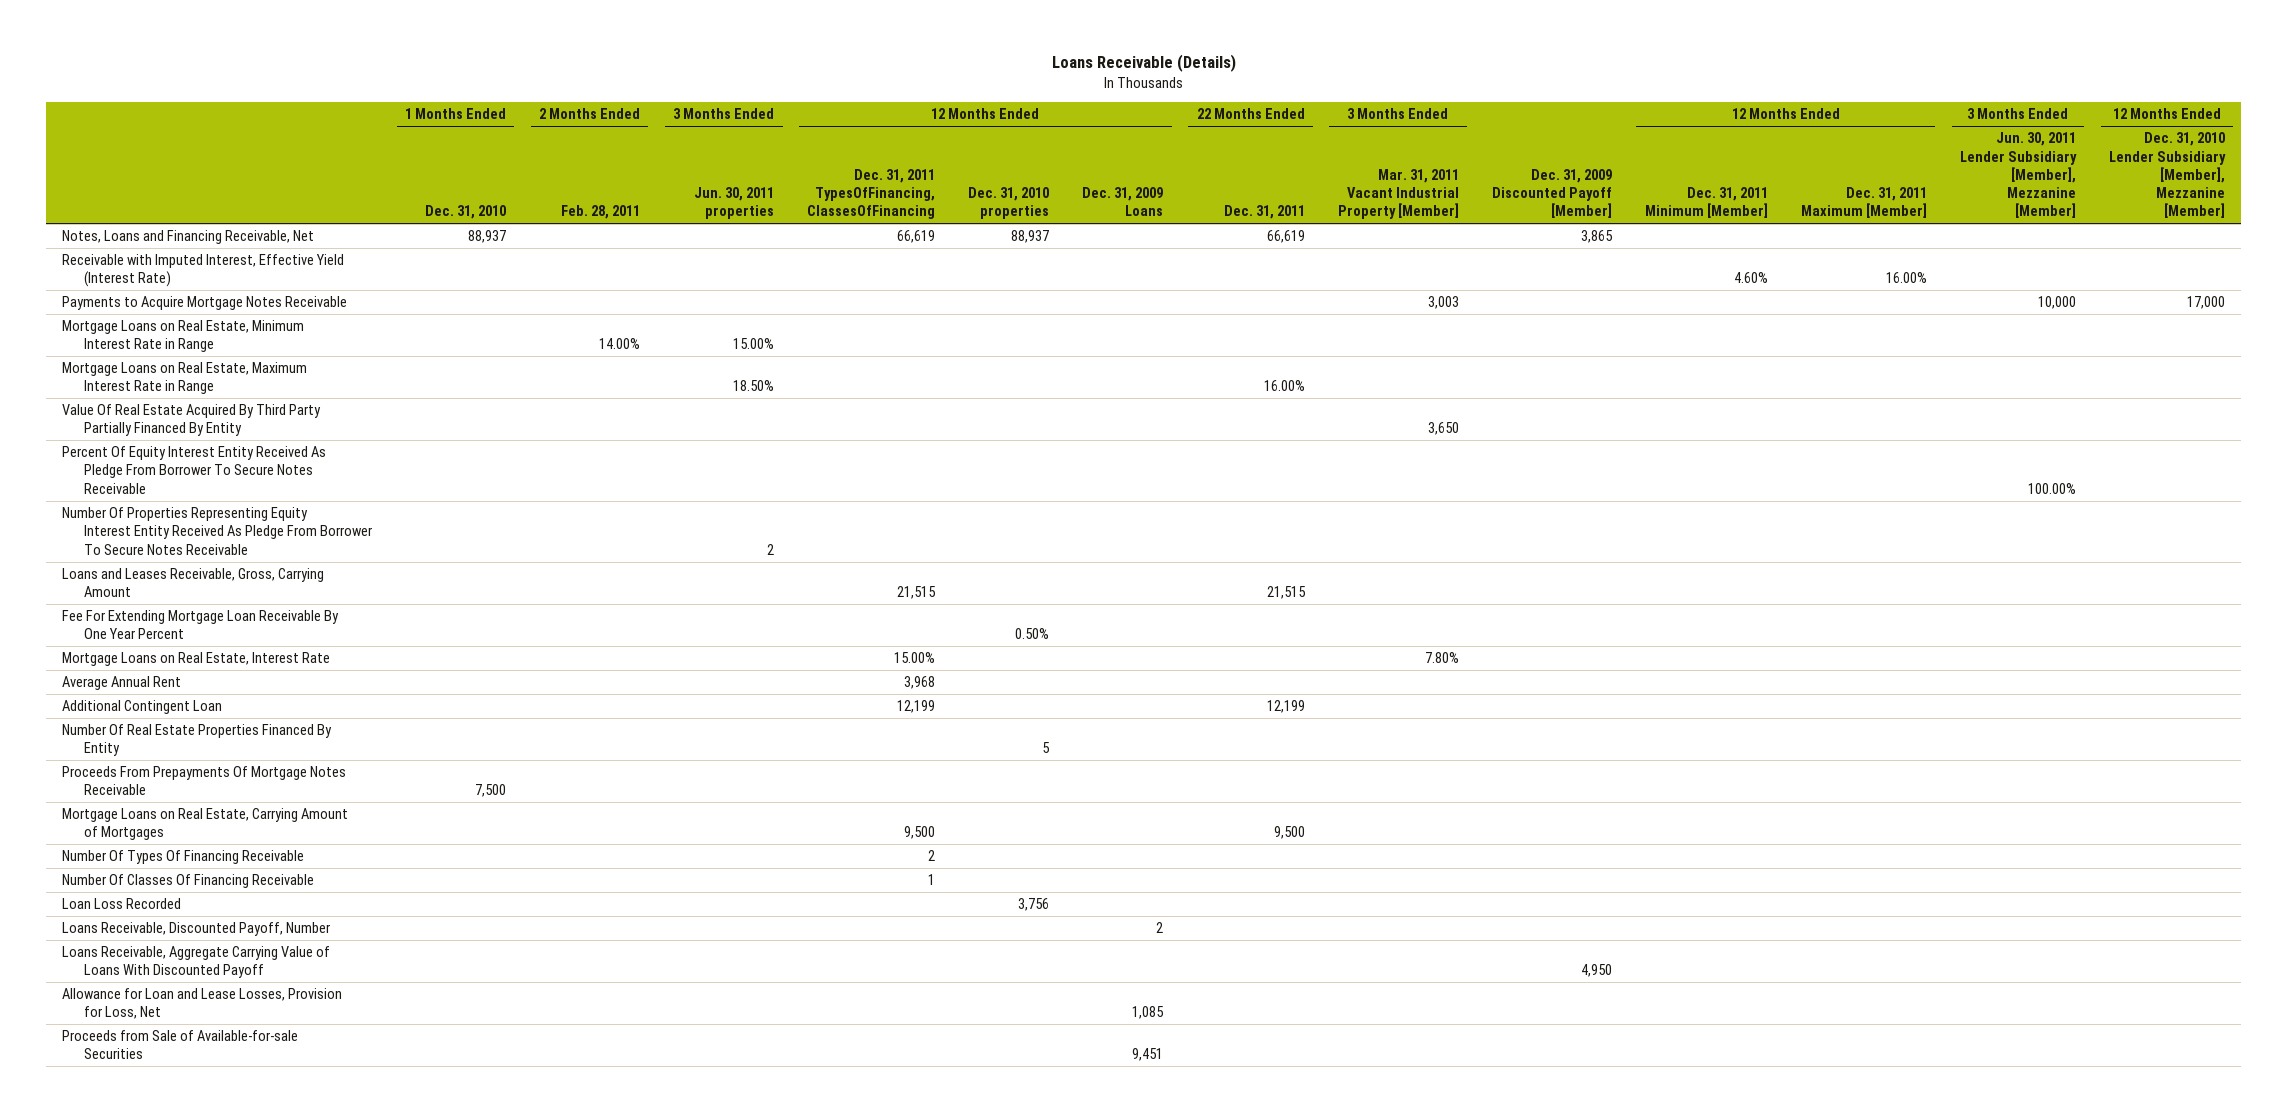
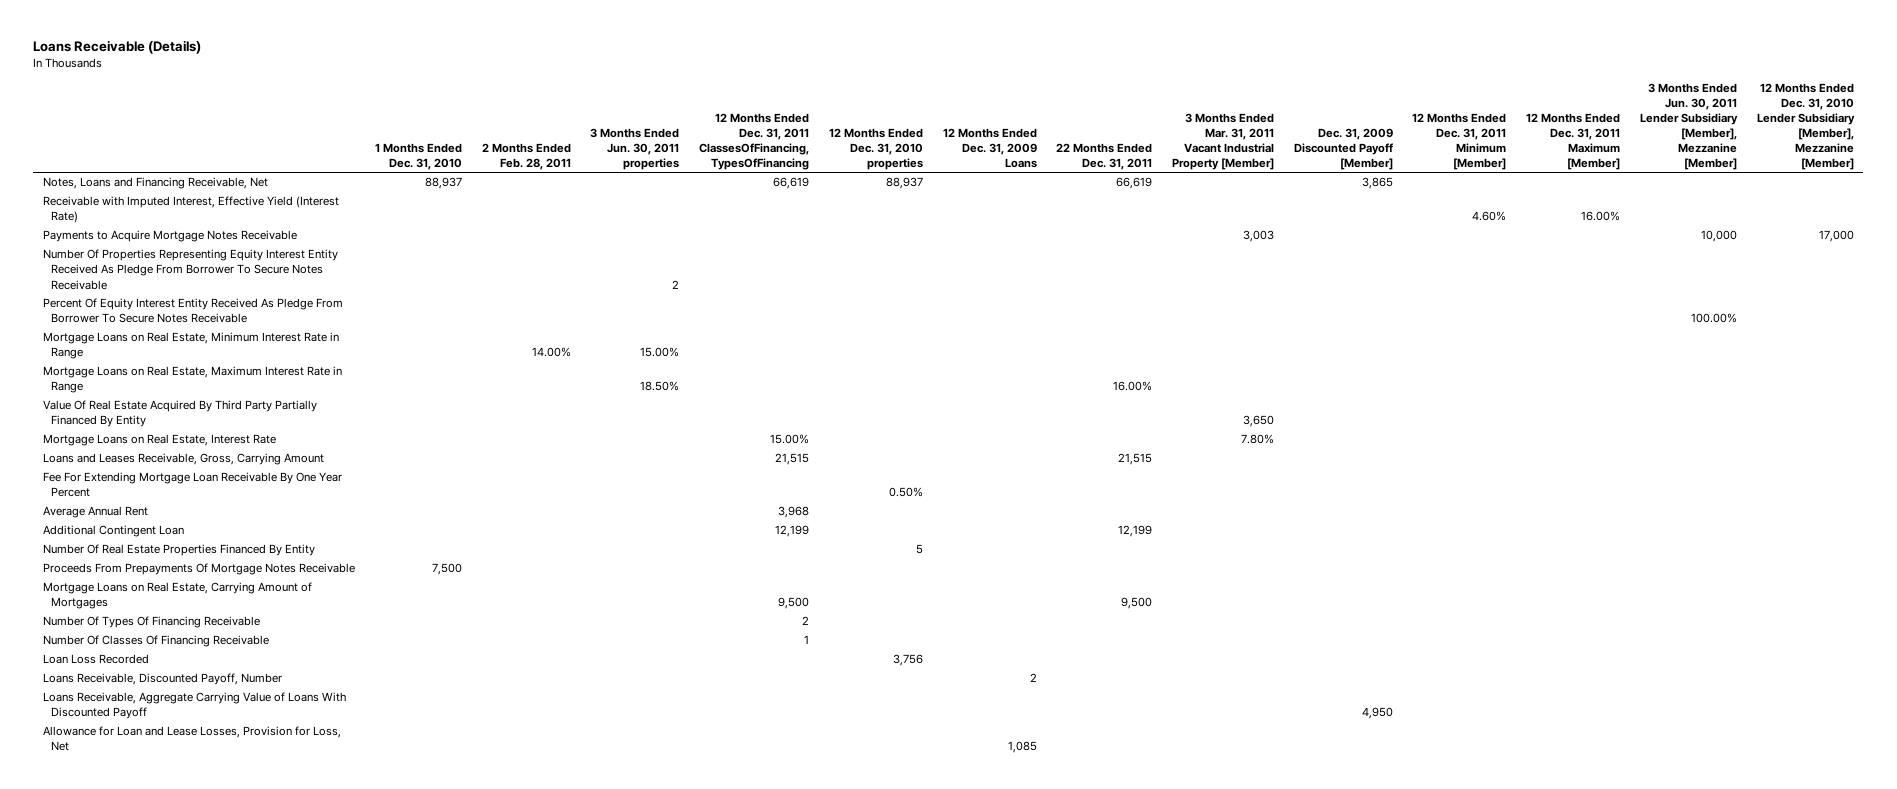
- | 1 Months Ended Dec. 31, 2010 | 2 Months Ended Feb. 28, 2011 | 3 Months Ended Jun. 30, 2011 properties | 12 Months Ended Dec. 31, 2011 TypesOfFinancing, ClassesOfFinancing | 12 Months Ended Dec. 31, 2010 properties | 12 Months Ended Dec. 31, 2009 Loans | 22 Months Ended Dec. 31, 2011 | 3 Months Ended Mar. 31, 2011 Vacant Industrial Property [Member] | Dec. 31, 2009 Discounted Payoff [Member] | 12 Months Ended Dec. 31, 2011 Minimum [Member] | 12 Months Ended Dec. 31, 2011 Maximum [Member] | 3 Months Ended Jun. 30, 2011 Lender Subsidiary [Member], Mezzanine [Member] | 12 Months Ended Dec. 31, 2010 Lender Subsidiary [Member], Mezzanine [Member]
+ | 1 Months Ended Dec. 31, 2010 | 2 Months Ended Feb. 28, 2011 | 3 Months Ended Jun. 30, 2011 properties | 12 Months Ended Dec. 31, 2011 ClassesOfFinancing, TypesOfFinancing | 12 Months Ended Dec. 31, 2010 properties | 12 Months Ended Dec. 31, 2009 Loans | 22 Months Ended Dec. 31, 2011 | 3 Months Ended Mar. 31, 2011 Vacant Industrial Property [Member] | Dec. 31, 2009 Discounted Payoff [Member] | 12 Months Ended Dec. 31, 2011 Minimum [Member] | 12 Months Ended Dec. 31, 2011 Maximum [Member] | 3 Months Ended Jun. 30, 2011 Lender Subsidiary [Member], Mezzanine [Member] | 12 Months Ended Dec. 31, 2010 Lender Subsidiary [Member], Mezzanine [Member]
moved up: Number Of Properties Representing Equity Interest Entity Received As Pledge From Borrower To Secure Notes Receivable | | | 2 | | | | | | | | | |
moved up: Percent Of Equity Interest Entity Received As Pledge From Borrower To Secure Notes Receivable | | | | | | | | | | | | 100.00% |
moved up: Mortgage Loans on Real Estate, Interest Rate | | | | 15.00% | | | | 7.80% | | | | |
- Proceeds from Sale of Available-for-sale Securities | | | | | | 9,451 | | | | | | |

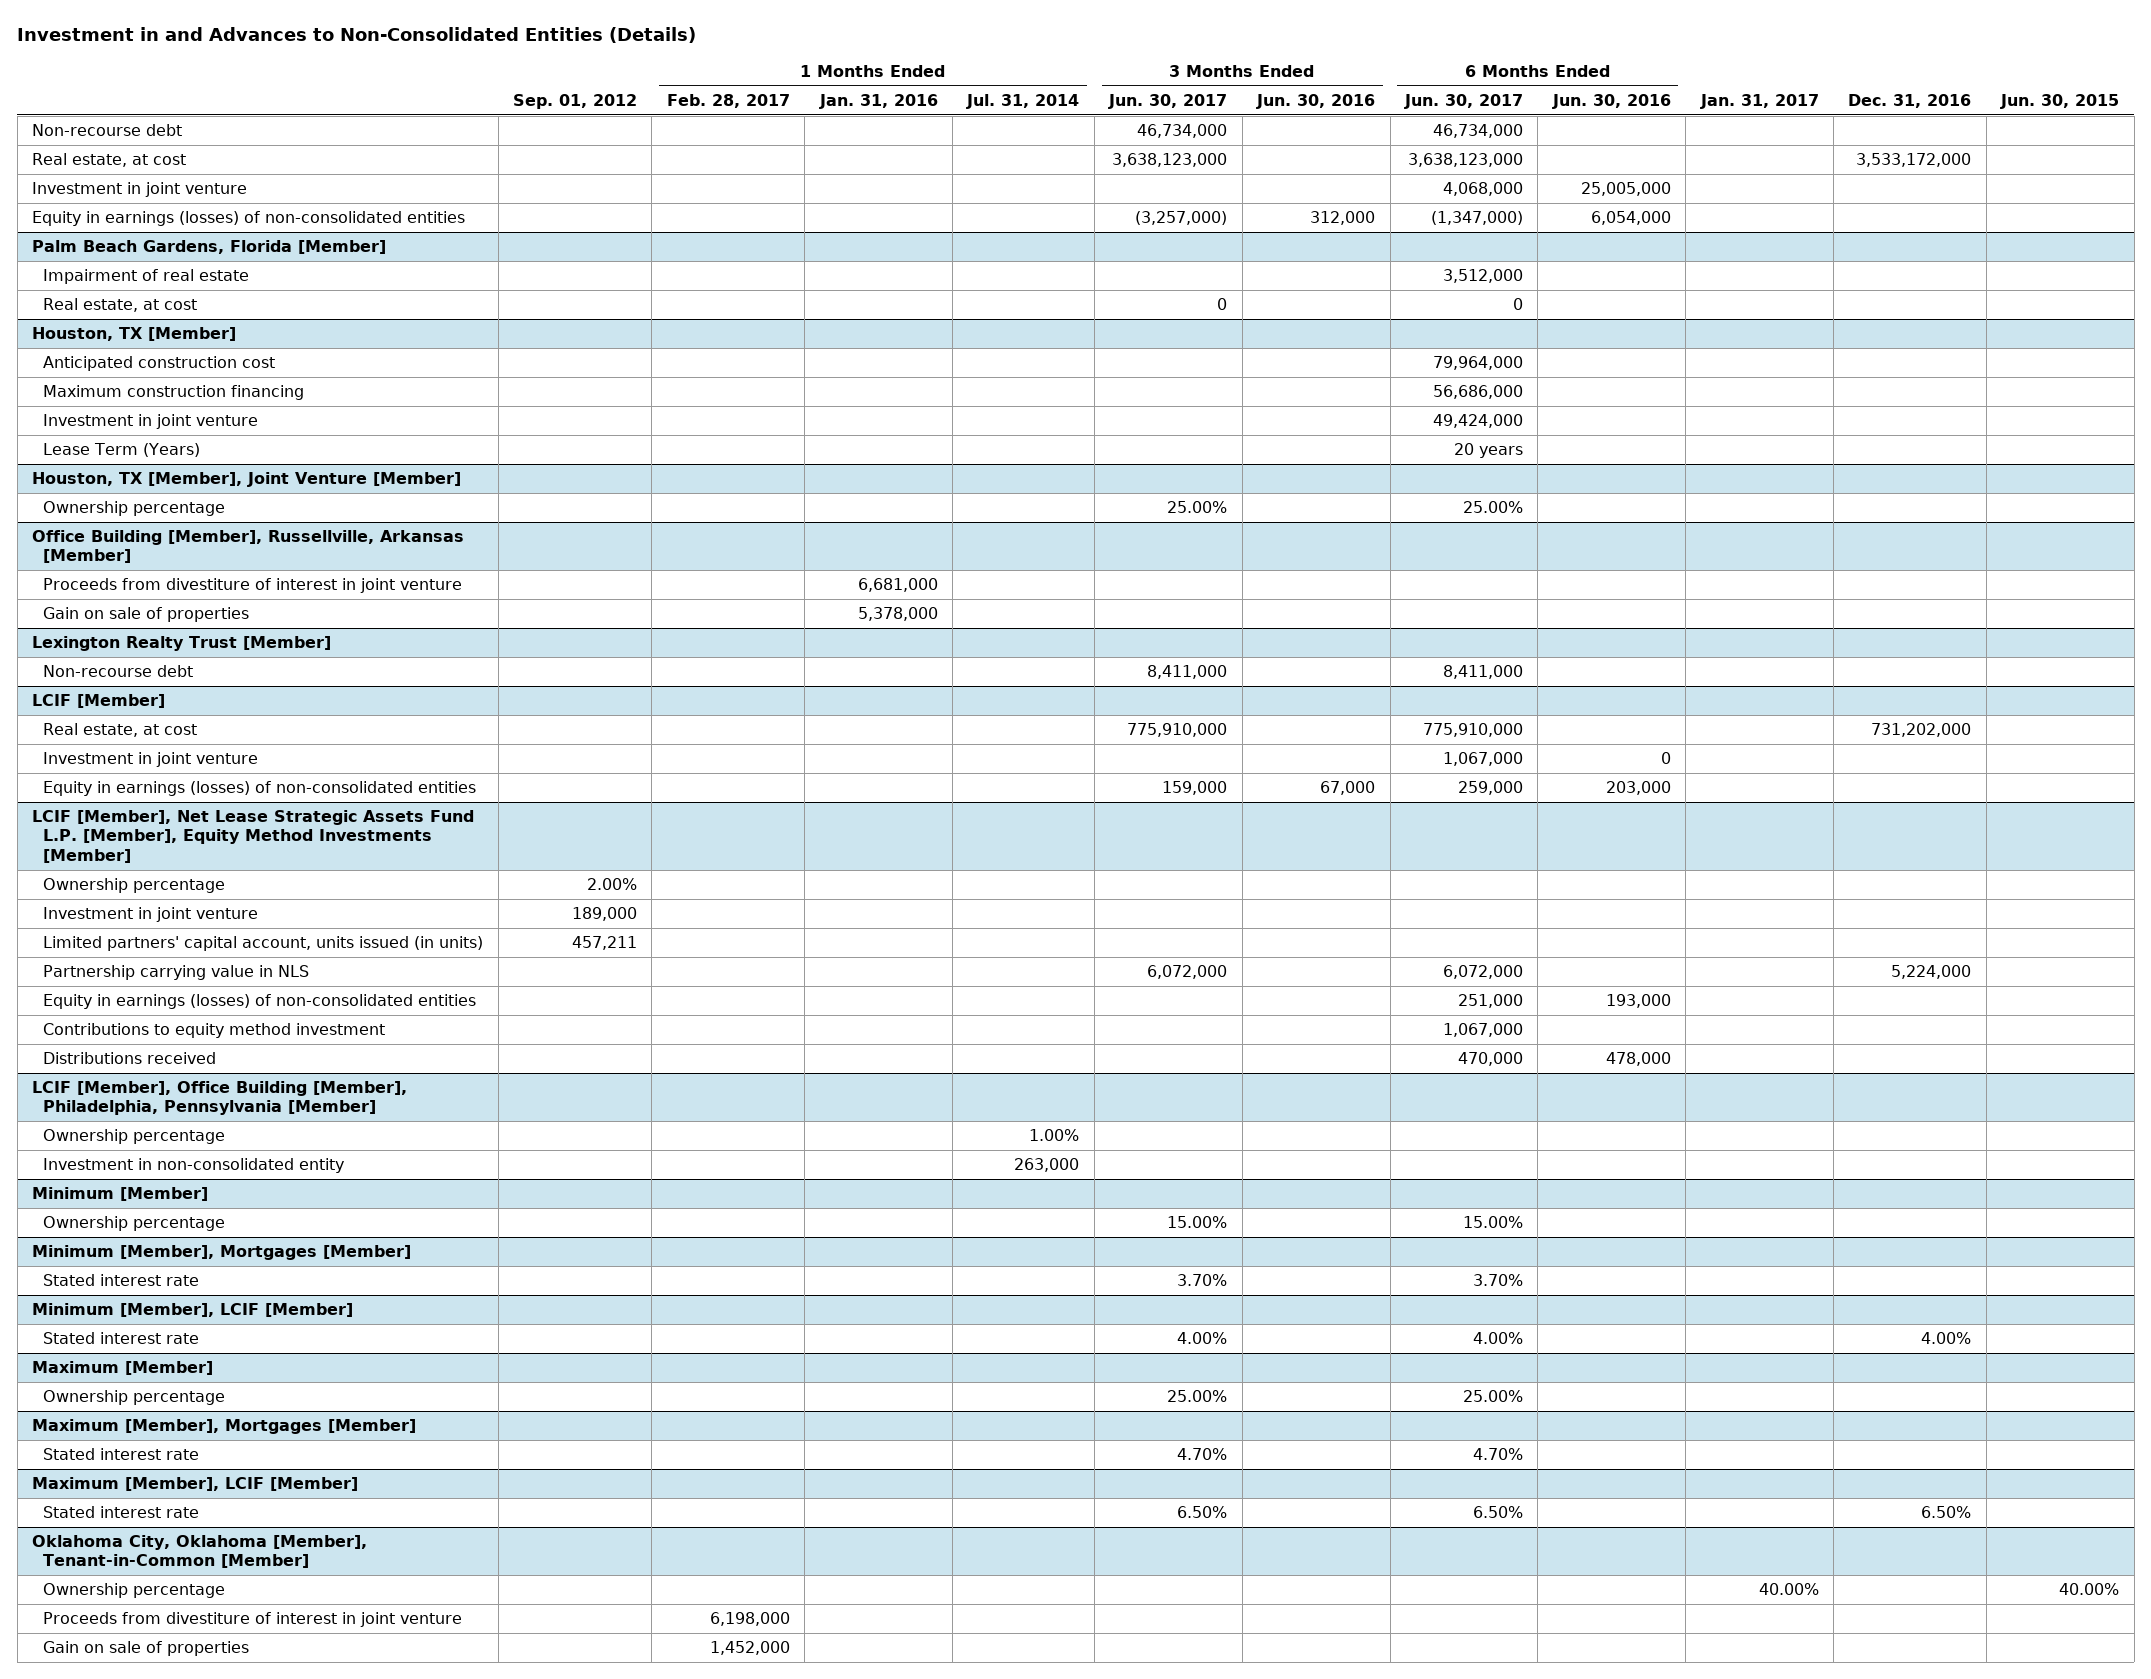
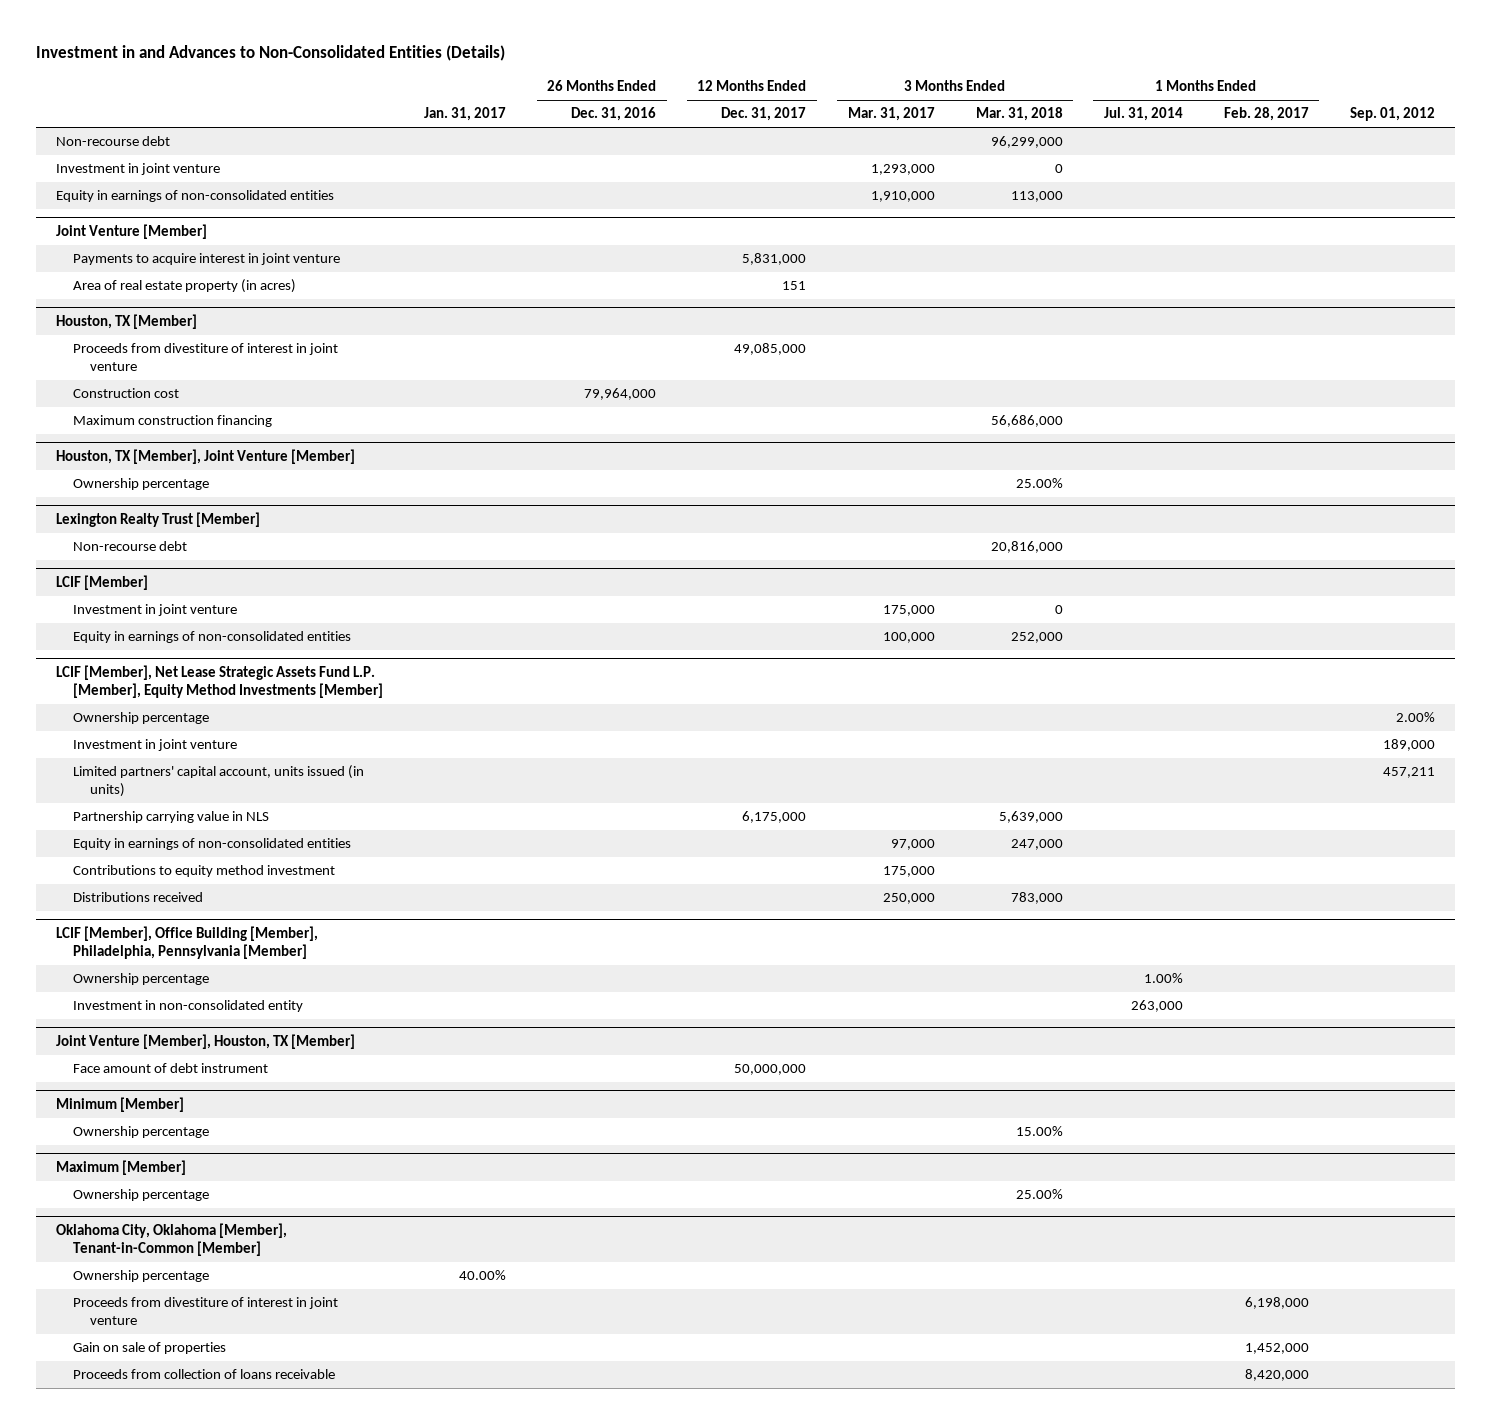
- | Sep. 01, 2012 | 1 Months Ended Feb. 28, 2017 | 1 Months Ended Jan. 31, 2016 | 1 Months Ended Jul. 31, 2014 | 3 Months Ended Jun. 30, 2017 | 3 Months Ended Jun. 30, 2016 | 6 Months Ended Jun. 30, 2017 | 6 Months Ended Jun. 30, 2016 | Jan. 31, 2017 | Dec. 31, 2016 | Jun. 30, 2015
+ | Jan. 31, 2017 | 26 Months Ended Dec. 31, 2016 | 12 Months Ended Dec. 31, 2017 | 3 Months Ended Mar. 31, 2017 | 3 Months Ended Mar. 31, 2018 | 1 Months Ended Jul. 31, 2014 | 1 Months Ended Feb. 28, 2017 | Sep. 01, 2012
- Real estate, at cost | | | | | 3,638,123,000 | | 3,638,123,000 | | | 3,533,172,000 |
- Equity in earnings (losses) of non-consolidated entities | | | | | (3,257,000) | 312,000 | (1,347,000) | 6,054,000 | | |
- Palm Beach Gardens, Florida [Member]
- Impairment of real estate | | | | | | | 3,512,000 | | | |
- Real estate, at cost | | | | | 0 | | 0 | | | |
+ Equity in earnings of non-consolidated entities | | | | 1,910,000 | 113,000 | | |
+ Joint Venture [Member]
+ Payments to acquire interest in joint venture | | | 5,831,000 | | | | |
+ Area of real estate property (in acres) | | | 151 | | | | |
@ Houston, TX [Member]
- Anticipated construction cost | | | | | | | 79,964,000 | | | |
+ Proceeds from divestiture of interest in joint venture | | | 49,085,000 | | | | |
+ Construction cost | | 79,964,000 | | | | | |
- Investment in joint venture | | | | | | | 49,424,000 | | | |
- Lease Term (Years) | | | | | | | 20 years | | | |
- Office Building [Member], Russellville, Arkansas [Member]
- Proceeds from divestiture of interest in joint venture | | | 6,681,000 | | | | | | | |
- Gain on sale of properties | | | 5,378,000 | | | | | | | |
@ LCIF [Member]
- Real estate, at cost | | | | | 775,910,000 | | 775,910,000 | | | 731,202,000 |
- Equity in earnings (losses) of non-consolidated entities | | | | | 159,000 | 67,000 | 259,000 | 203,000 | | |
+ Equity in earnings of non-consolidated entities | | | | 100,000 | 252,000 | | |
@ LCIF [Member], Net Lease Strategic Assets Fund L.P. [Member], Equity Method Investments [Member]
- Equity in earnings (losses) of non-consolidated entities | | | | | | | 251,000 | 193,000 | | |
+ Equity in earnings of non-consolidated entities | | | | 97,000 | 247,000 | | |
+ Joint Venture [Member], Houston, TX [Member]
+ Face amount of debt instrument | | | 50,000,000 | | | | |
- Minimum [Member], Mortgages [Member]
- Stated interest rate | | | | | 3.70% | | 3.70% | | | |
- Minimum [Member], LCIF [Member]
- Stated interest rate | | | | | 4.00% | | 4.00% | | | 4.00% |
- Maximum [Member], Mortgages [Member]
- Stated interest rate | | | | | 4.70% | | 4.70% | | | |
- Maximum [Member], LCIF [Member]
- Stated interest rate | | | | | 6.50% | | 6.50% | | | 6.50% |
@ Oklahoma City, Oklahoma [Member], Tenant-in-Common [Member]
+ Proceeds from collection of loans receivable | | | | | | | 8,420,000 |

